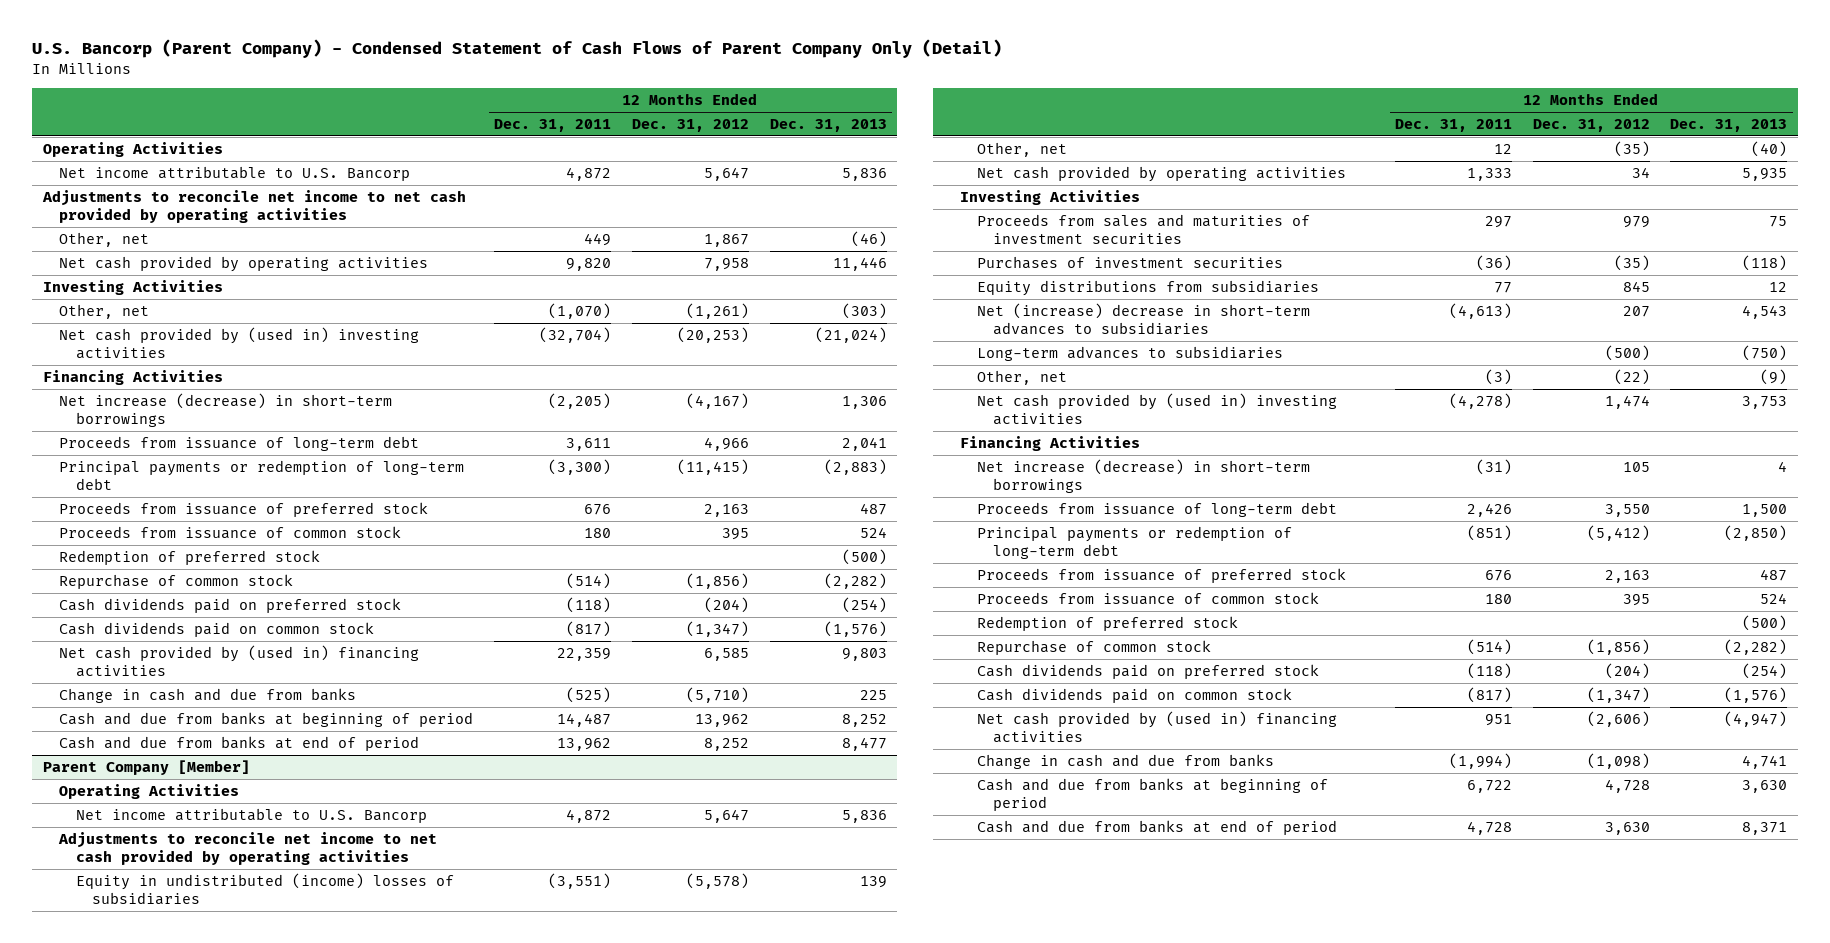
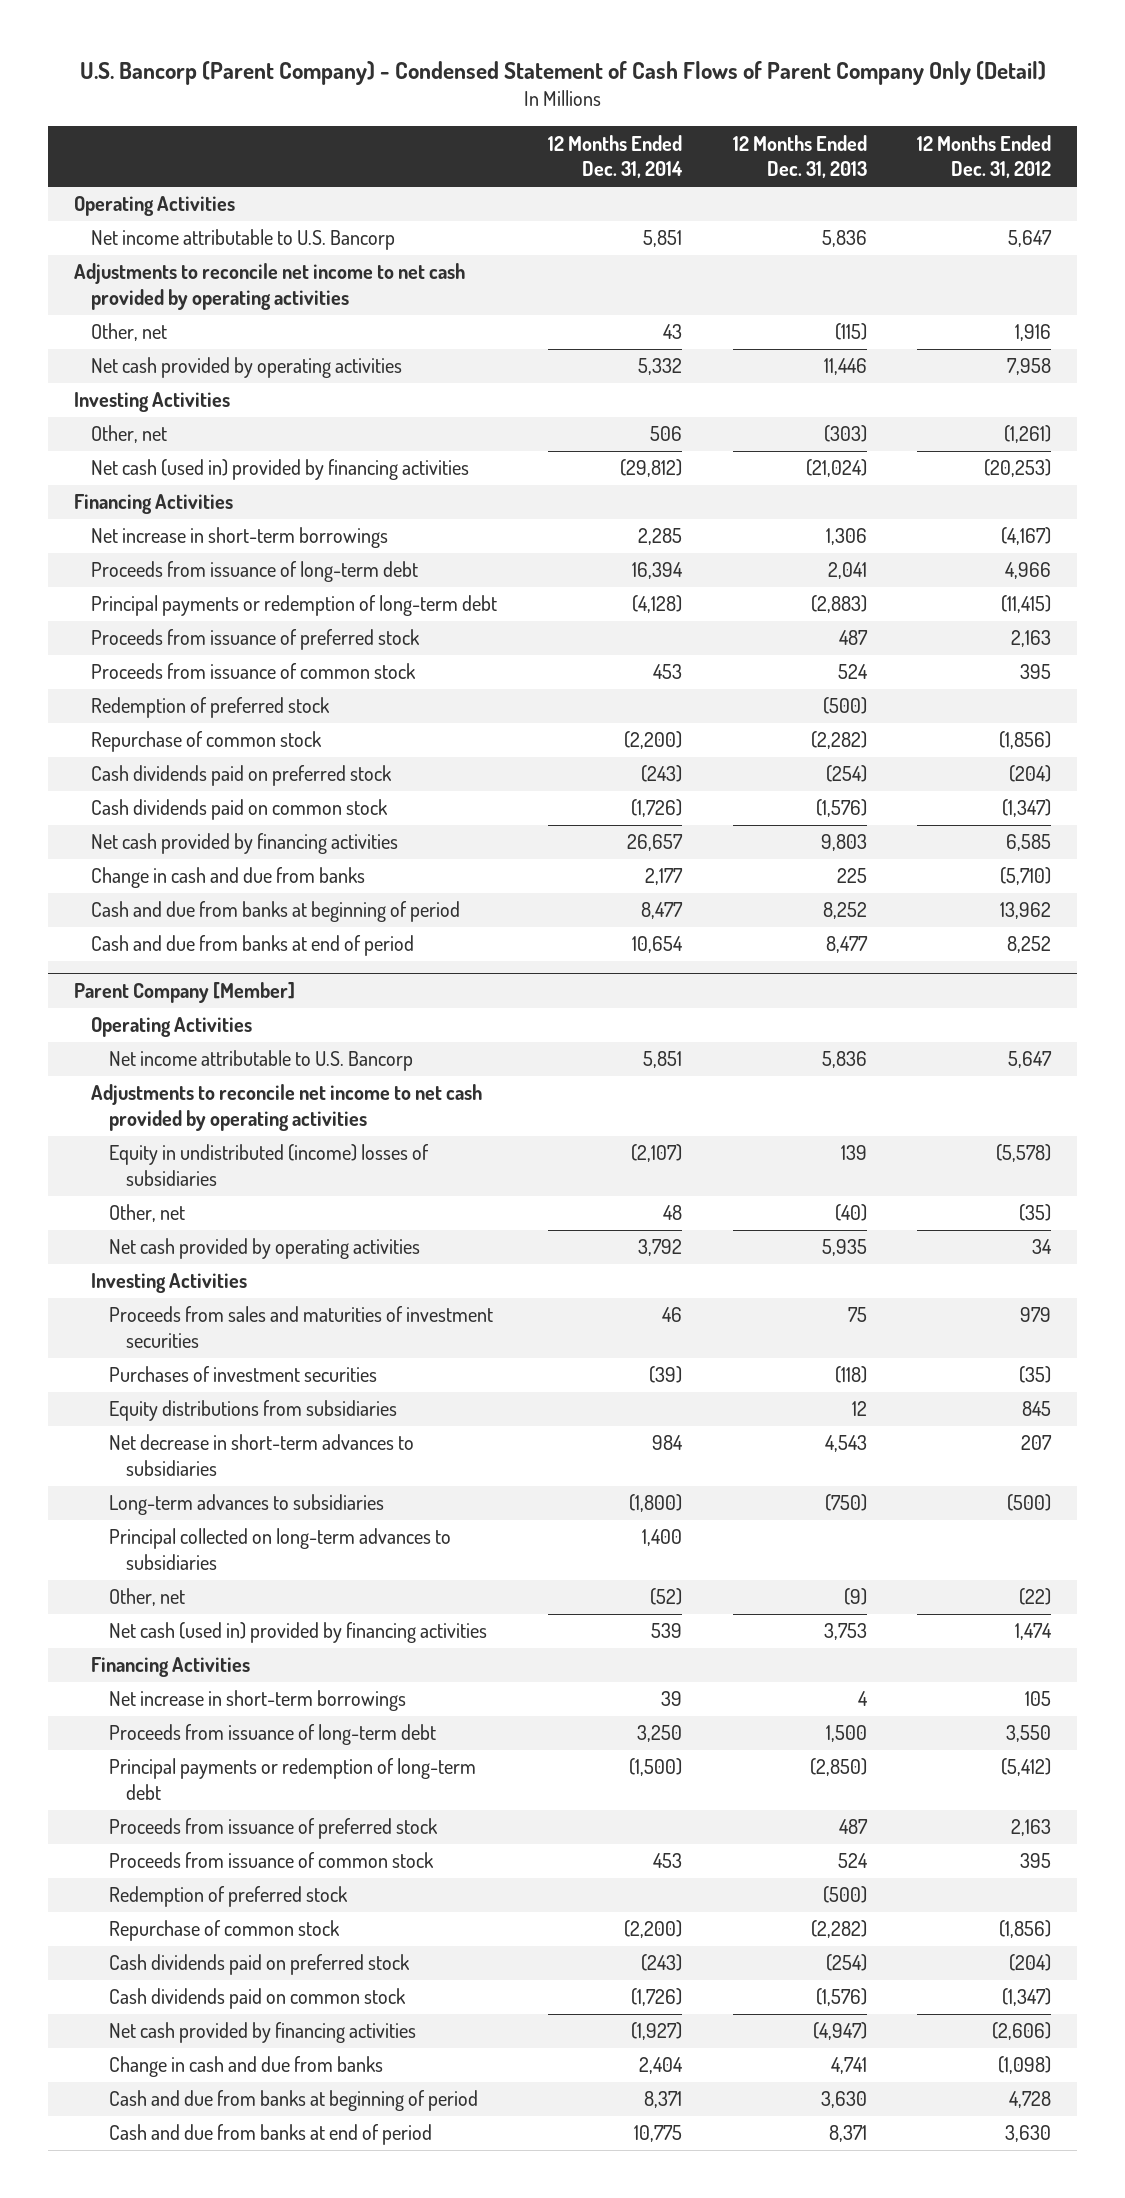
- | 12 Months Ended Dec. 31, 2011 | 12 Months Ended Dec. 31, 2012 | 12 Months Ended Dec. 31, 2013
+ | 12 Months Ended Dec. 31, 2014 | 12 Months Ended Dec. 31, 2013 | 12 Months Ended Dec. 31, 2012
- Other, net | 449 | 1,867 | (46)
+ Other, net | 43 | (115) | 1,916
- Net cash provided by (used in) investing activities | (32,704) | (20,253) | (21,024)
+ Net cash (used in) provided by financing activities | (29,812) | (21,024) | (20,253)
- Net increase (decrease) in short-term borrowings | (2,205) | (4,167) | 1,306
+ Net increase in short-term borrowings | 2,285 | 1,306 | (4,167)
- Net cash provided by (used in) financing activities | 22,359 | 6,585 | 9,803
+ Net cash provided by financing activities | 26,657 | 9,803 | 6,585
@ Parent Company [Member]
- Net (increase) decrease in short-term advances to subsidiaries | (4,613) | 207 | 4,543
+ Net decrease in short-term advances to subsidiaries | 984 | 4,543 | 207
+ Principal collected on long-term advances to subsidiaries | 1,400 | |
- Net cash provided by (used in) investing activities | (4,278) | 1,474 | 3,753
+ Net cash (used in) provided by financing activities | 539 | 3,753 | 1,474
- Net increase (decrease) in short-term borrowings | (31) | 105 | 4
+ Net increase in short-term borrowings | 39 | 4 | 105
- Net cash provided by (used in) financing activities | 951 | (2,606) | (4,947)
+ Net cash provided by financing activities | (1,927) | (4,947) | (2,606)

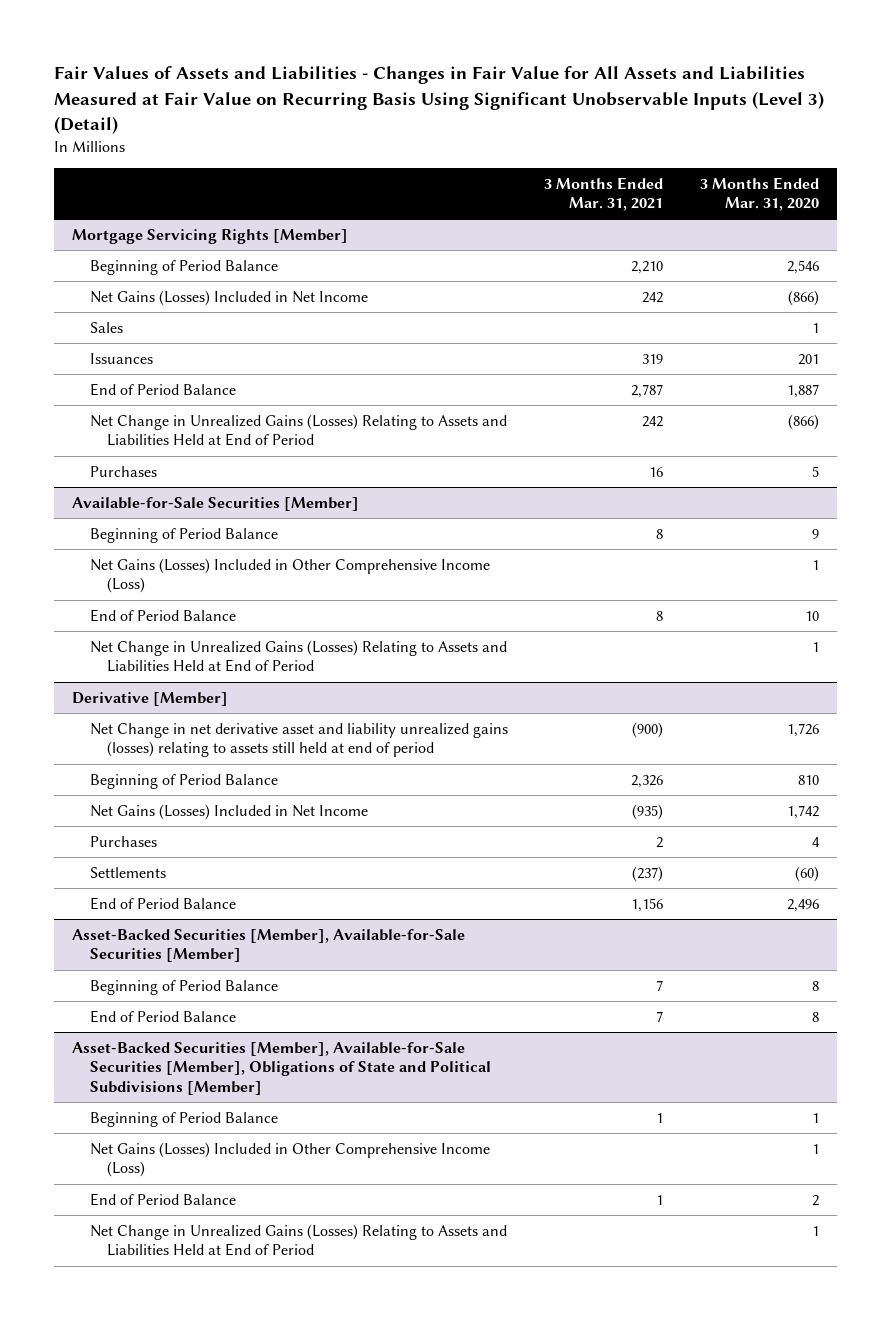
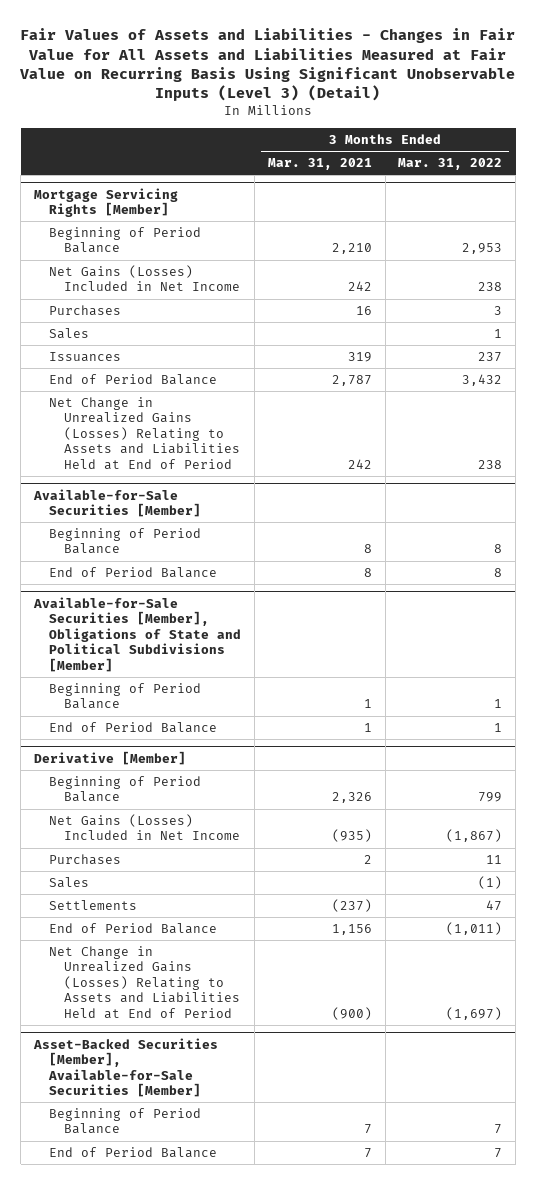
- | 3 Months Ended Mar. 31, 2021 | 3 Months Ended Mar. 31, 2020
+ | 3 Months Ended Mar. 31, 2021 | 3 Months Ended Mar. 31, 2022
@ Mortgage Servicing Rights [Member]
moved up: Purchases | 16 | 3
@ Available-for-Sale Securities [Member]
- Net Gains (Losses) Included in Other Comprehensive Income (Loss) | | 1
- Net Change in Unrealized Gains (Losses) Relating to Assets and Liabilities Held at End of Period | | 1
+ Available-for-Sale Securities [Member], Obligations of State and Political Subdivisions [Member]
+ Beginning of Period Balance | 1 | 1
+ End of Period Balance | 1 | 1
@ Derivative [Member]
- Net Change in net derivative asset and liability unrealized gains (losses) relating to assets still held at end of period | (900) | 1,726
+ Sales | | (1)
+ Net Change in Unrealized Gains (Losses) Relating to Assets and Liabilities Held at End of Period | (900) | (1,697)
- Asset-Backed Securities [Member], Available-for-Sale Securities [Member], Obligations of State and Political Subdivisions [Member]
- Beginning of Period Balance | 1 | 1
- Net Gains (Losses) Included in Other Comprehensive Income (Loss) | | 1
- End of Period Balance | 1 | 2
- Net Change in Unrealized Gains (Losses) Relating to Assets and Liabilities Held at End of Period | | 1

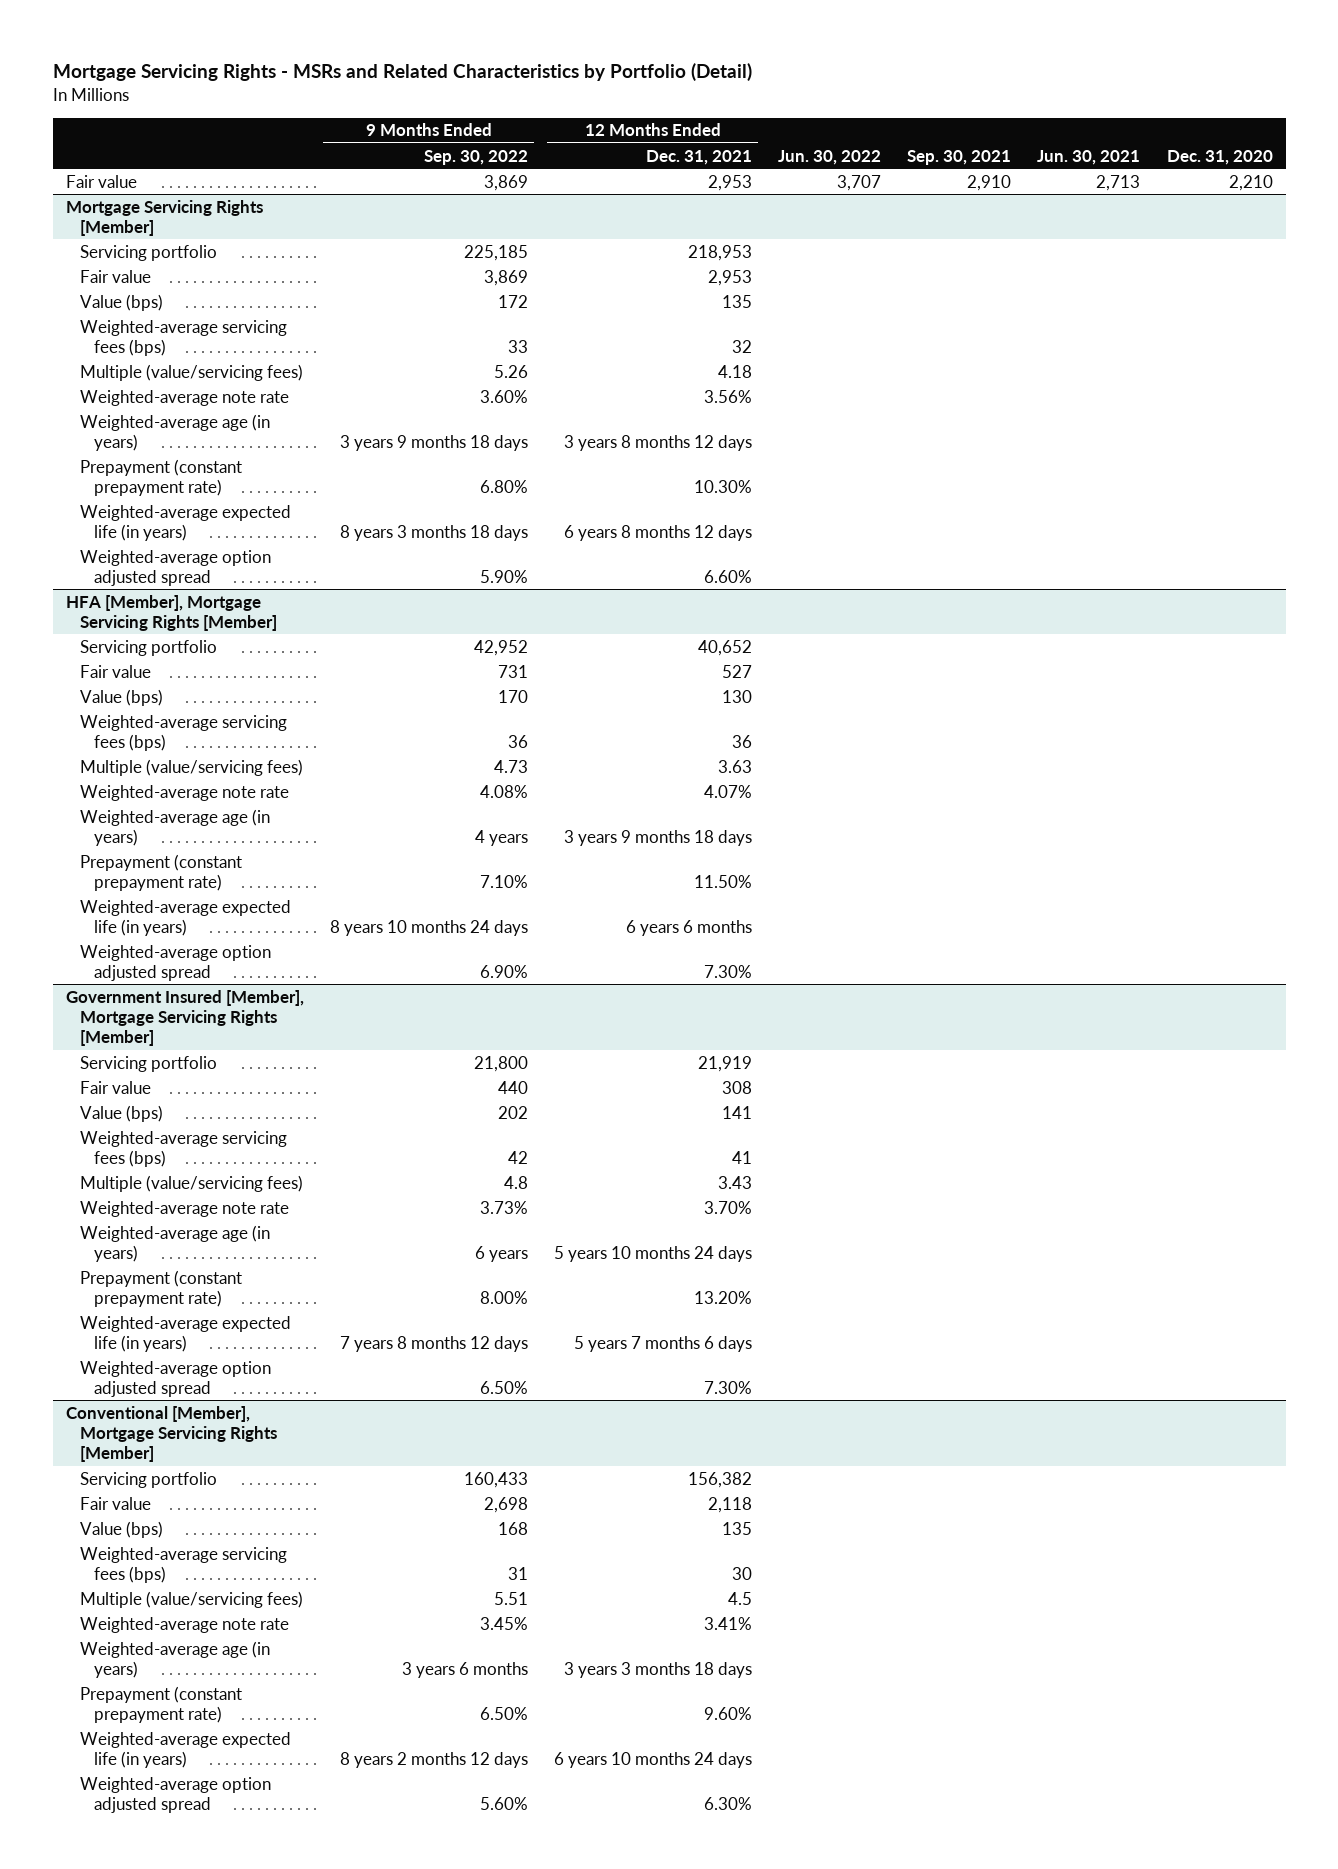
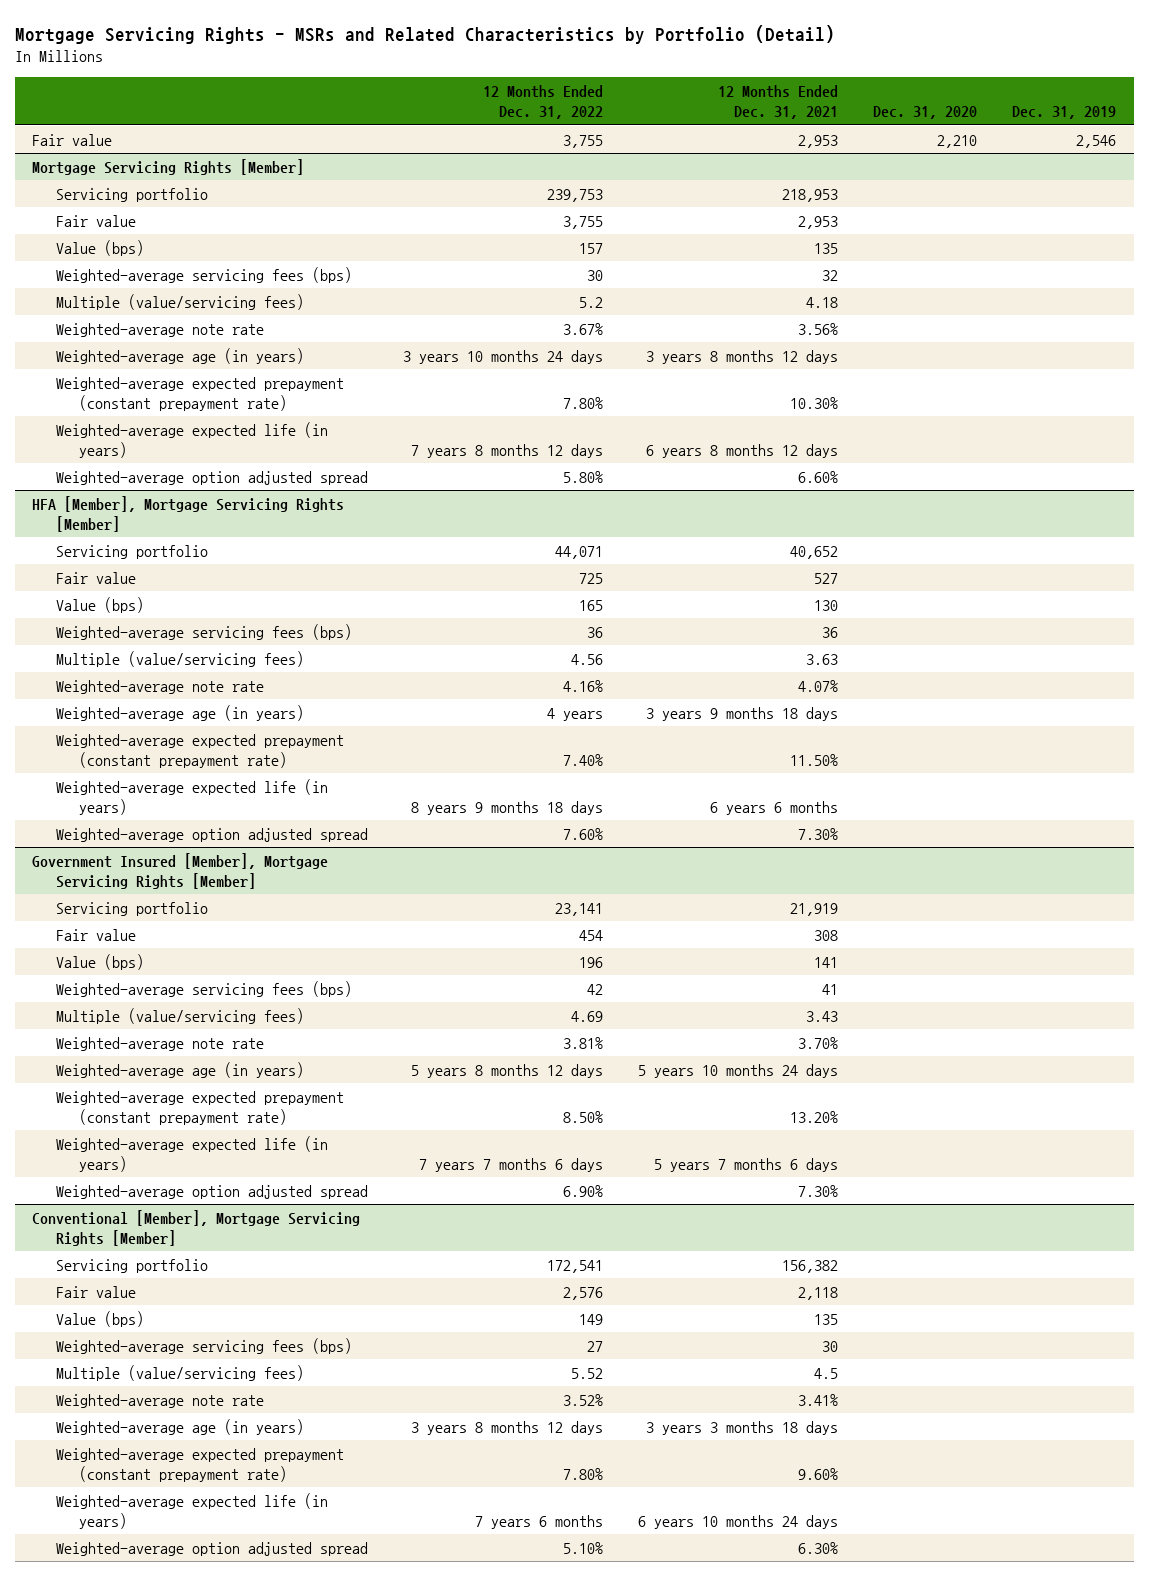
- | 9 Months Ended Sep. 30, 2022 | 12 Months Ended Dec. 31, 2021 | Jun. 30, 2022 | Sep. 30, 2021 | Jun. 30, 2021 | Dec. 31, 2020
+ | 12 Months Ended Dec. 31, 2022 | 12 Months Ended Dec. 31, 2021 | Dec. 31, 2020 | Dec. 31, 2019
@ Mortgage Servicing Rights [Member]
- Prepayment (constant prepayment rate) | 6.80% | 10.30% | | | |
+ Weighted-average expected prepayment (constant prepayment rate) | 7.80% | 10.30% | |
@ HFA [Member], Mortgage Servicing Rights [Member]
- Prepayment (constant prepayment rate) | 7.10% | 11.50% | | | |
+ Weighted-average expected prepayment (constant prepayment rate) | 7.40% | 11.50% | |
@ Government Insured [Member], Mortgage Servicing Rights [Member]
- Prepayment (constant prepayment rate) | 8.00% | 13.20% | | | |
+ Weighted-average expected prepayment (constant prepayment rate) | 8.50% | 13.20% | |
@ Conventional [Member], Mortgage Servicing Rights [Member]
- Prepayment (constant prepayment rate) | 6.50% | 9.60% | | | |
+ Weighted-average expected prepayment (constant prepayment rate) | 7.80% | 9.60% | |

